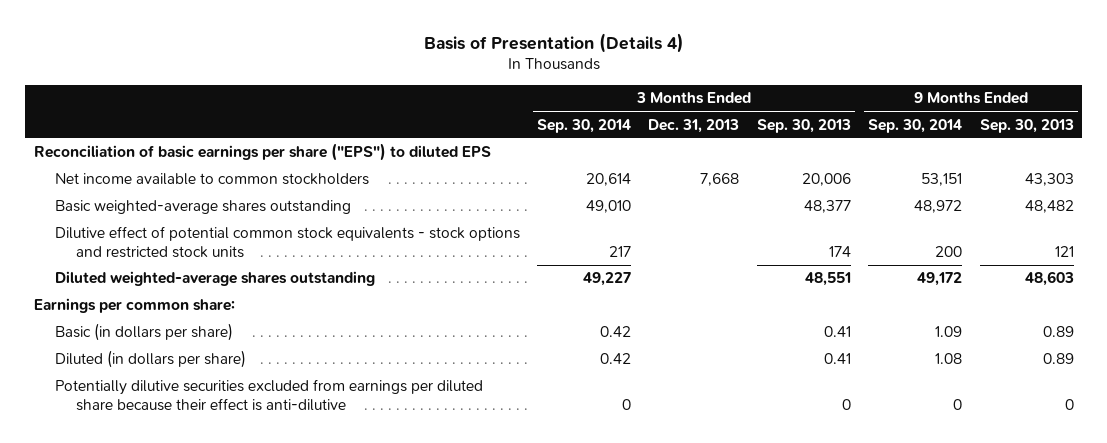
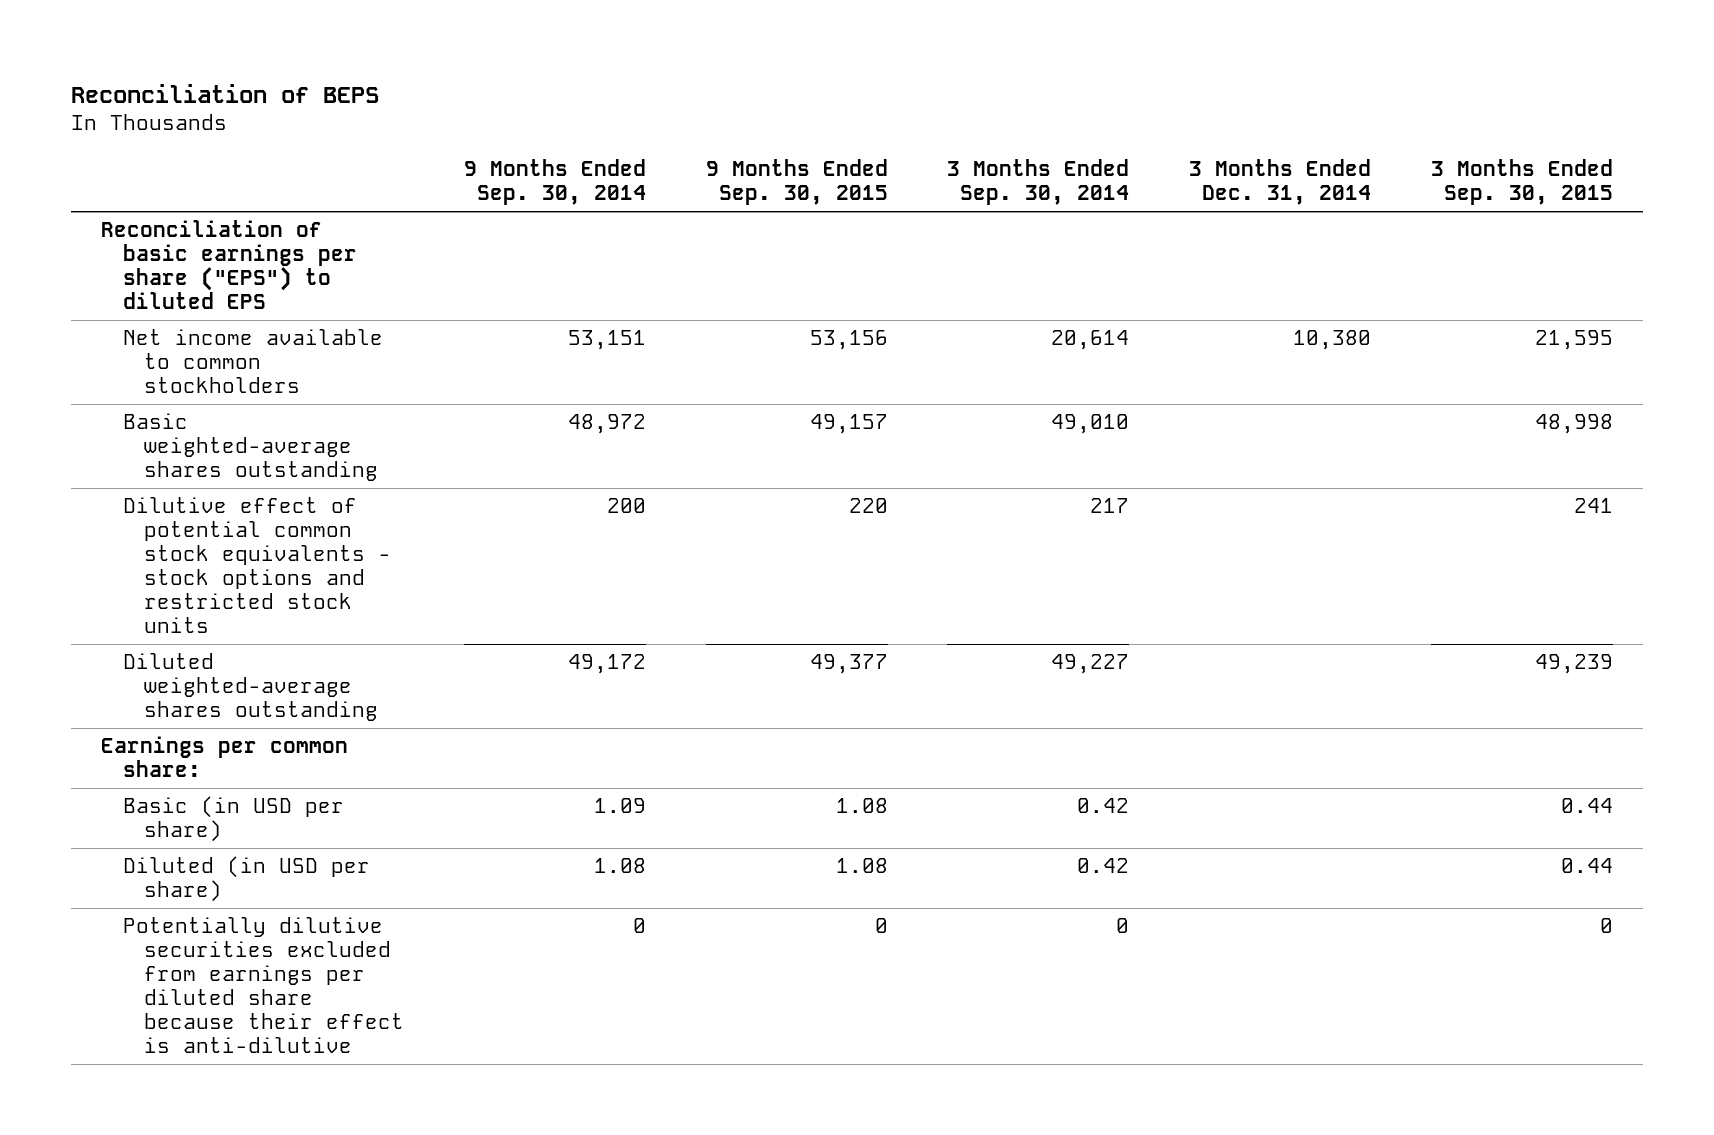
- Basis of Presentation (Details 4)
+ Reconciliation of BEPS
- | 3 Months Ended Sep. 30, 2014 | 3 Months Ended Dec. 31, 2013 | 3 Months Ended Sep. 30, 2013 | 9 Months Ended Sep. 30, 2014 | 9 Months Ended Sep. 30, 2013
+ | 9 Months Ended Sep. 30, 2014 | 9 Months Ended Sep. 30, 2015 | 3 Months Ended Sep. 30, 2014 | 3 Months Ended Dec. 31, 2014 | 3 Months Ended Sep. 30, 2015
- Basic (in dollars per share) | 0.42 | | 0.41 | 1.09 | 0.89
- Diluted (in dollars per share) | 0.42 | | 0.41 | 1.08 | 0.89
+ Basic (in USD per share) | 1.09 | 1.08 | 0.42 | | 0.44
+ Diluted (in USD per share) | 1.08 | 1.08 | 0.42 | | 0.44

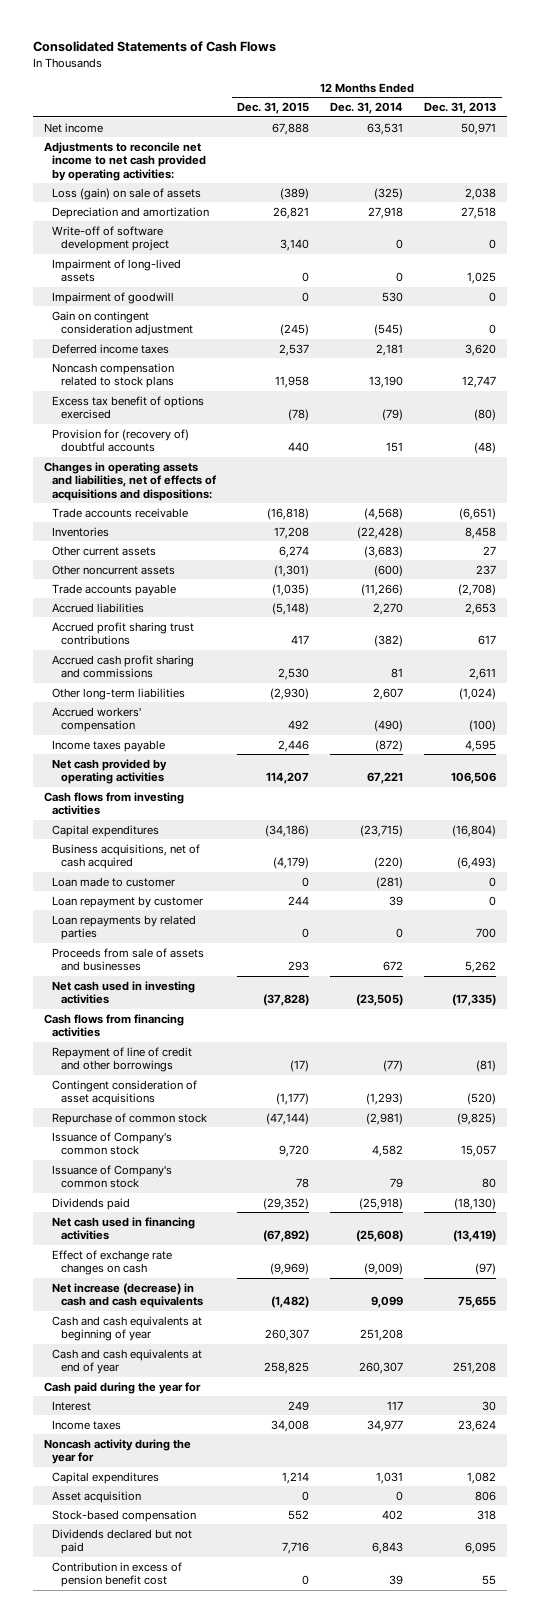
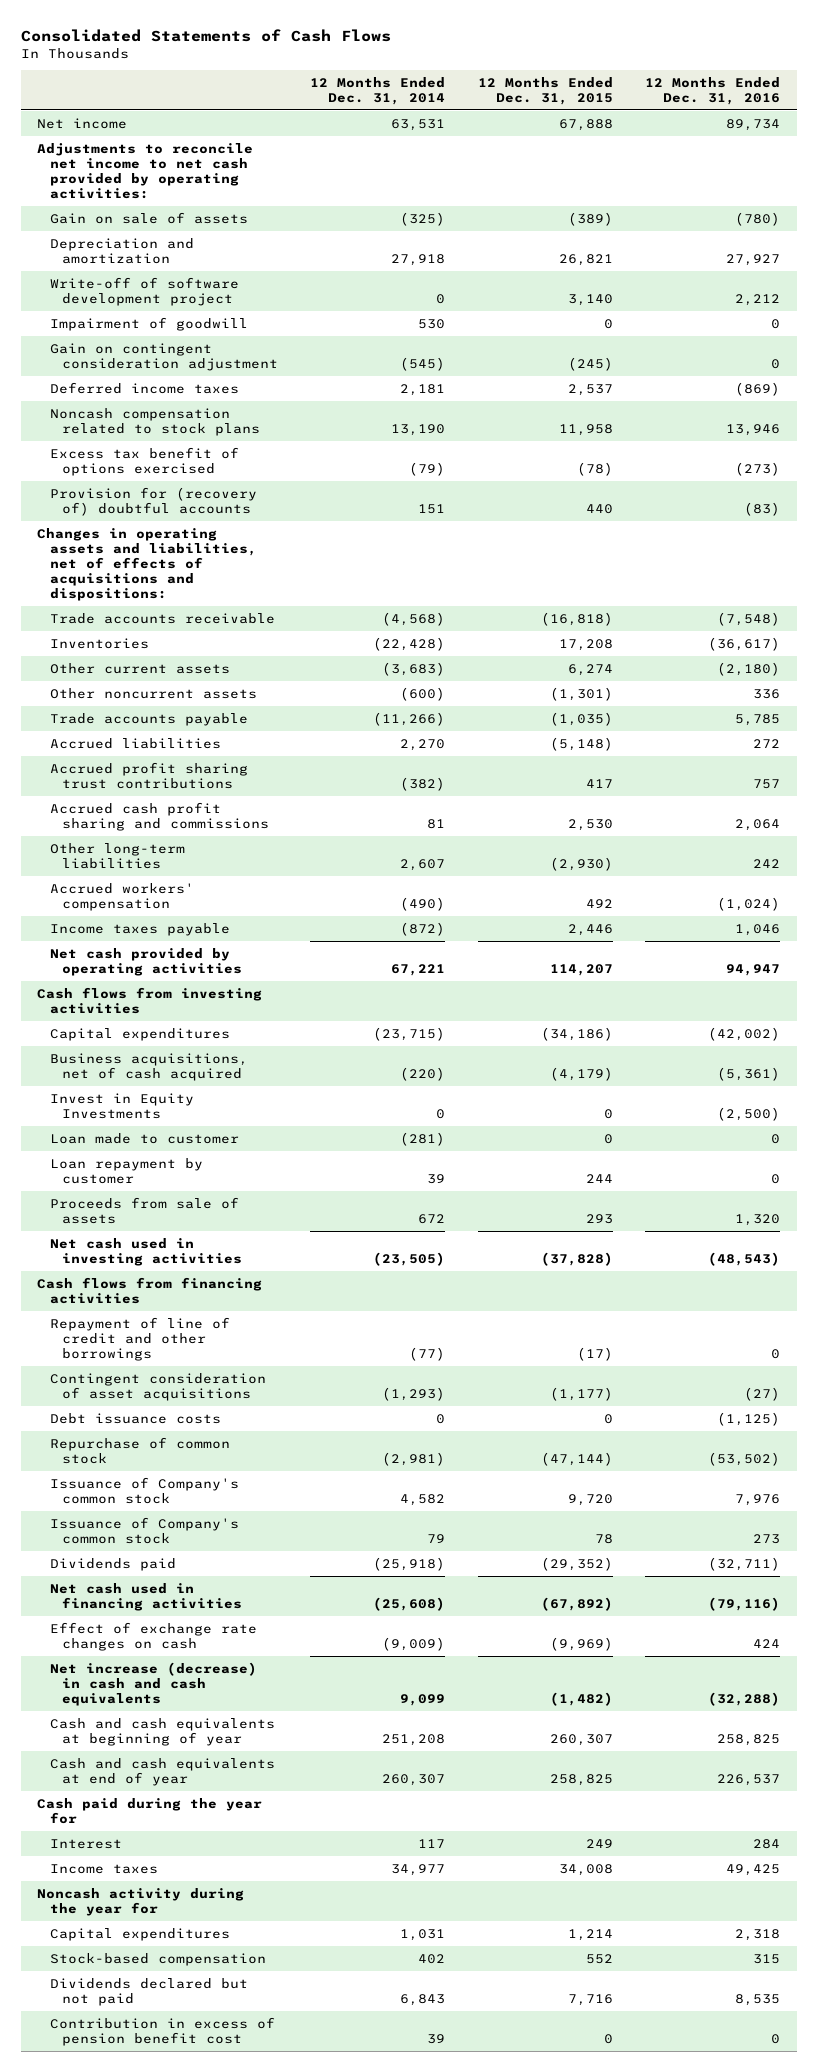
- | 12 Months Ended Dec. 31, 2015 | 12 Months Ended Dec. 31, 2014 | 12 Months Ended Dec. 31, 2013
+ | 12 Months Ended Dec. 31, 2014 | 12 Months Ended Dec. 31, 2015 | 12 Months Ended Dec. 31, 2016
- Loss (gain) on sale of assets | (389) | (325) | 2,038
+ Gain on sale of assets | (325) | (389) | (780)
- Impairment of long-lived assets | 0 | 0 | 1,025
+ Invest in Equity Investments | 0 | 0 | (2,500)
- Loan repayments by related parties | 0 | 0 | 700
- Proceeds from sale of assets and businesses | 293 | 672 | 5,262
+ Proceeds from sale of assets | 672 | 293 | 1,320
+ Debt issuance costs | 0 | 0 | (1,125)
- Asset acquisition | 0 | 0 | 806

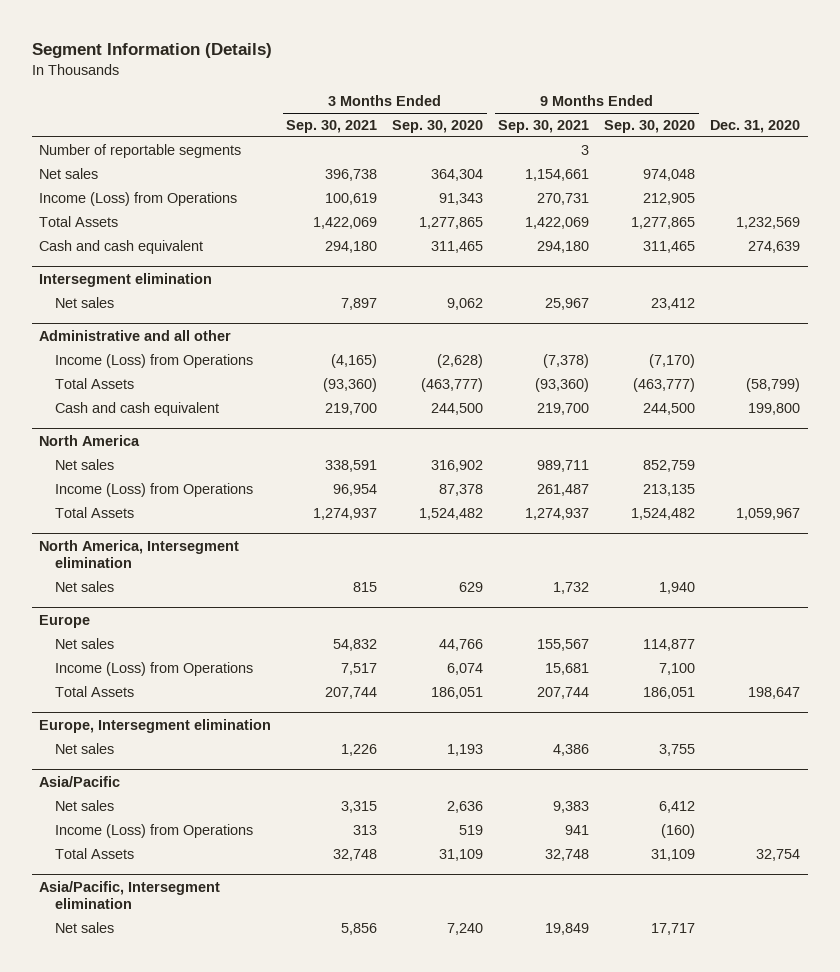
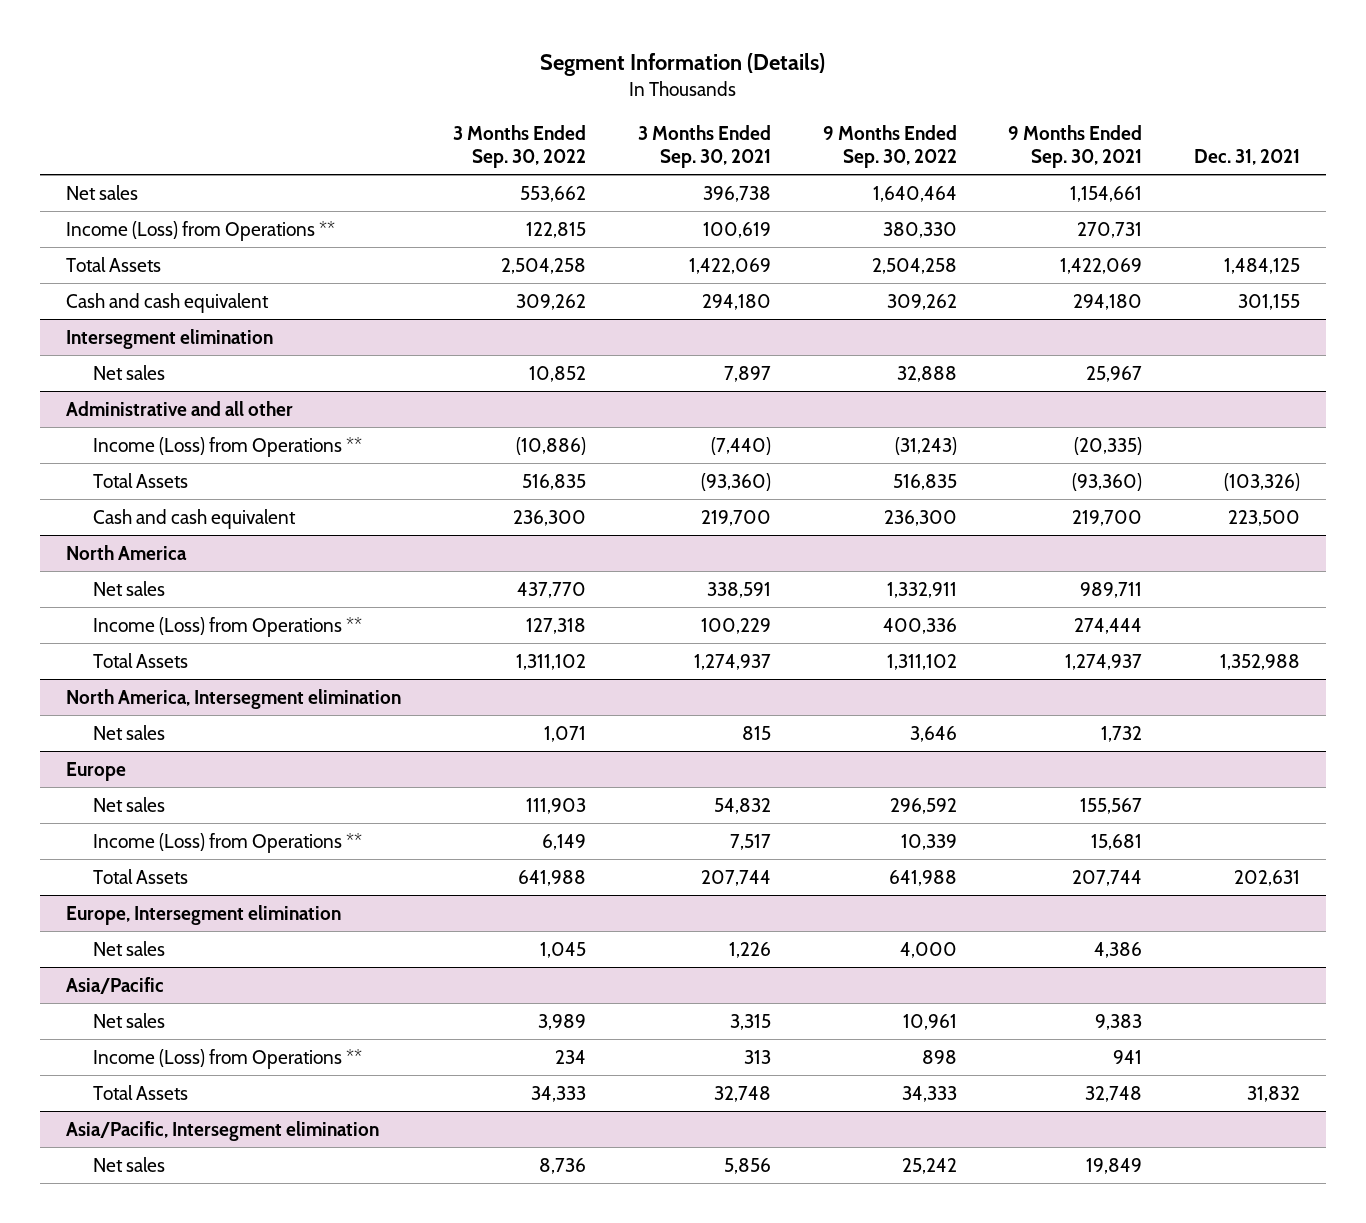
- | 3 Months Ended Sep. 30, 2021 | 3 Months Ended Sep. 30, 2020 | 9 Months Ended Sep. 30, 2021 | 9 Months Ended Sep. 30, 2020 | Dec. 31, 2020
+ | 3 Months Ended Sep. 30, 2022 | 3 Months Ended Sep. 30, 2021 | 9 Months Ended Sep. 30, 2022 | 9 Months Ended Sep. 30, 2021 | Dec. 31, 2021
- Number of reportable segments | | | 3 | |
- Income (Loss) from Operations | 100,619 | 91,343 | 270,731 | 212,905 |
+ Income (Loss) from Operations ** | 122,815 | 100,619 | 380,330 | 270,731 |
@ Administrative and all other
- Income (Loss) from Operations | (4,165) | (2,628) | (7,378) | (7,170) |
+ Income (Loss) from Operations ** | (10,886) | (7,440) | (31,243) | (20,335) |
@ North America
- Income (Loss) from Operations | 96,954 | 87,378 | 261,487 | 213,135 |
+ Income (Loss) from Operations ** | 127,318 | 100,229 | 400,336 | 274,444 |
@ Europe
- Income (Loss) from Operations | 7,517 | 6,074 | 15,681 | 7,100 |
+ Income (Loss) from Operations ** | 6,149 | 7,517 | 10,339 | 15,681 |
@ Asia/Pacific
- Income (Loss) from Operations | 313 | 519 | 941 | (160) |
+ Income (Loss) from Operations ** | 234 | 313 | 898 | 941 |

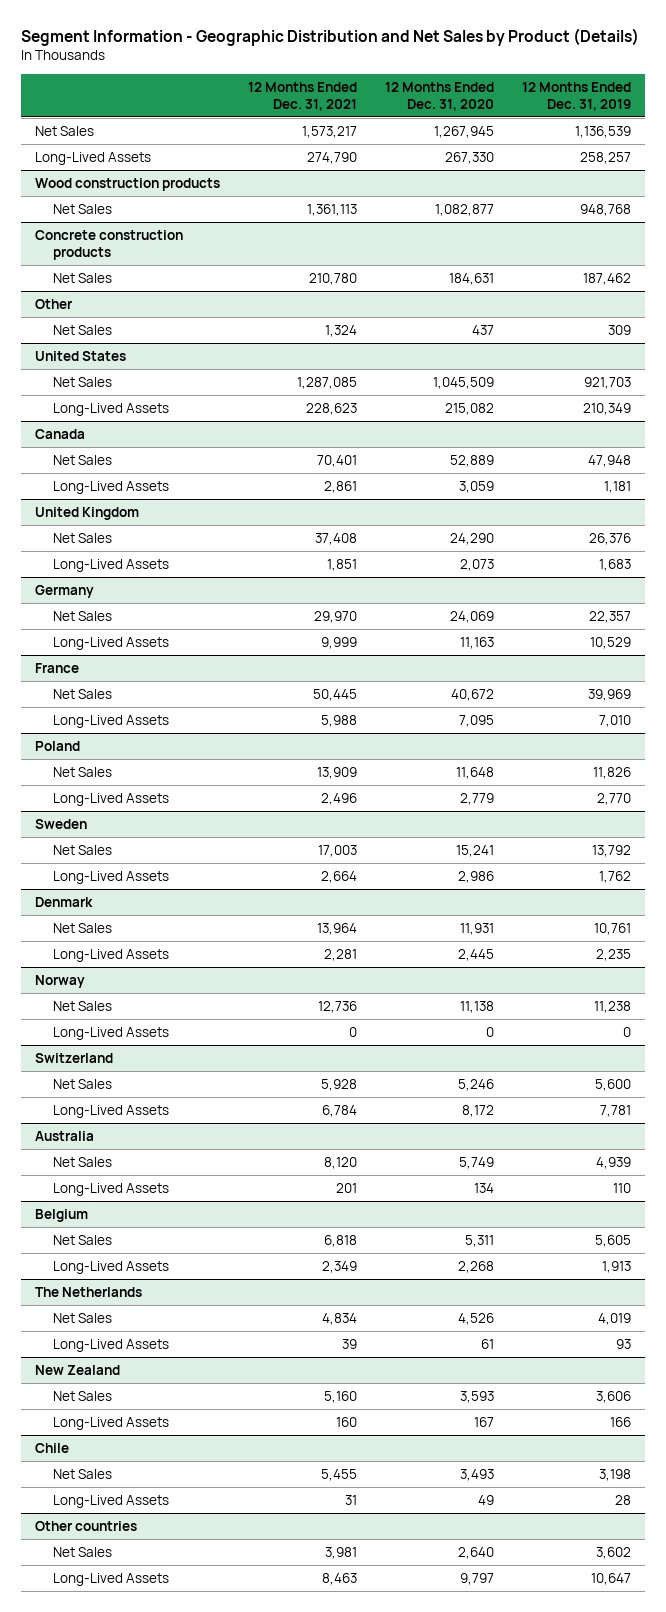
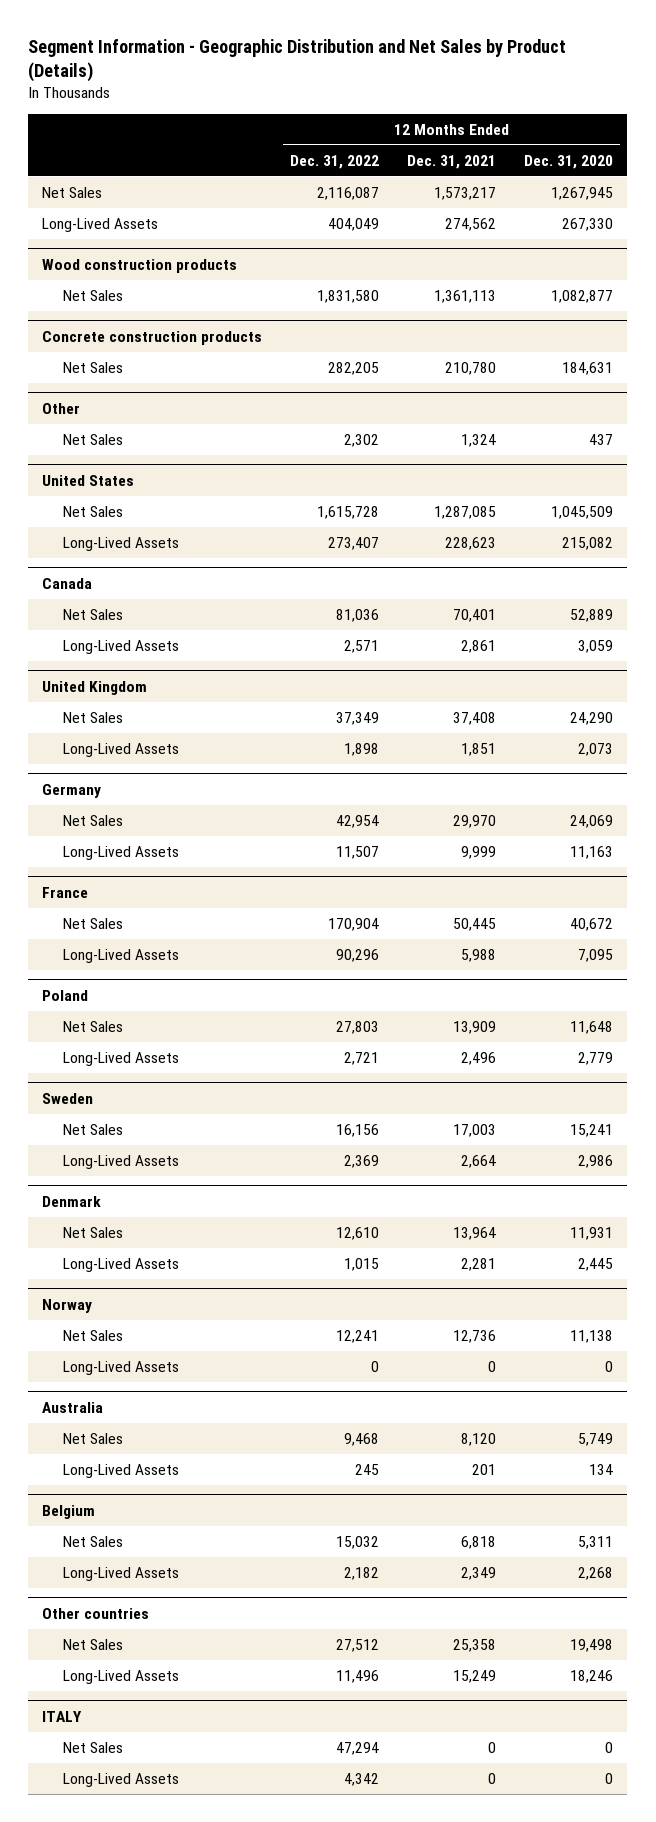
- | 12 Months Ended Dec. 31, 2021 | 12 Months Ended Dec. 31, 2020 | 12 Months Ended Dec. 31, 2019
+ | 12 Months Ended Dec. 31, 2022 | 12 Months Ended Dec. 31, 2021 | 12 Months Ended Dec. 31, 2020
- Long-Lived Assets | 274,790 | 267,330 | 258,257
+ Long-Lived Assets | 404,049 | 274,562 | 267,330
- Switzerland
- Net Sales | 5,928 | 5,246 | 5,600
- Long-Lived Assets | 6,784 | 8,172 | 7,781
- The Netherlands
- Net Sales | 4,834 | 4,526 | 4,019
- Long-Lived Assets | 39 | 61 | 93
- New Zealand
- Net Sales | 5,160 | 3,593 | 3,606
- Long-Lived Assets | 160 | 167 | 166
- Chile
- Net Sales | 5,455 | 3,493 | 3,198
- Long-Lived Assets | 31 | 49 | 28
@ Other countries
- Net Sales | 3,981 | 2,640 | 3,602
- Long-Lived Assets | 8,463 | 9,797 | 10,647
+ Net Sales | 27,512 | 25,358 | 19,498
+ Long-Lived Assets | 11,496 | 15,249 | 18,246
+ ITALY
+ Net Sales | 47,294 | 0 | 0
+ Long-Lived Assets | 4,342 | 0 | 0

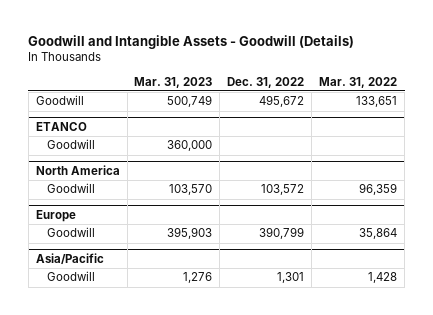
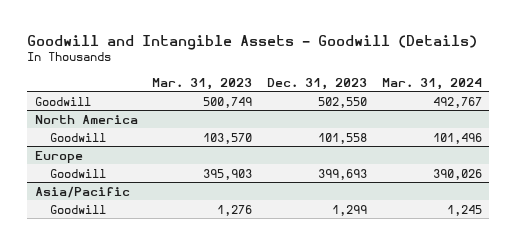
- | Mar. 31, 2023 | Dec. 31, 2022 | Mar. 31, 2022
+ | Mar. 31, 2023 | Dec. 31, 2023 | Mar. 31, 2024
- ETANCO
- Goodwill | 360,000 | |

